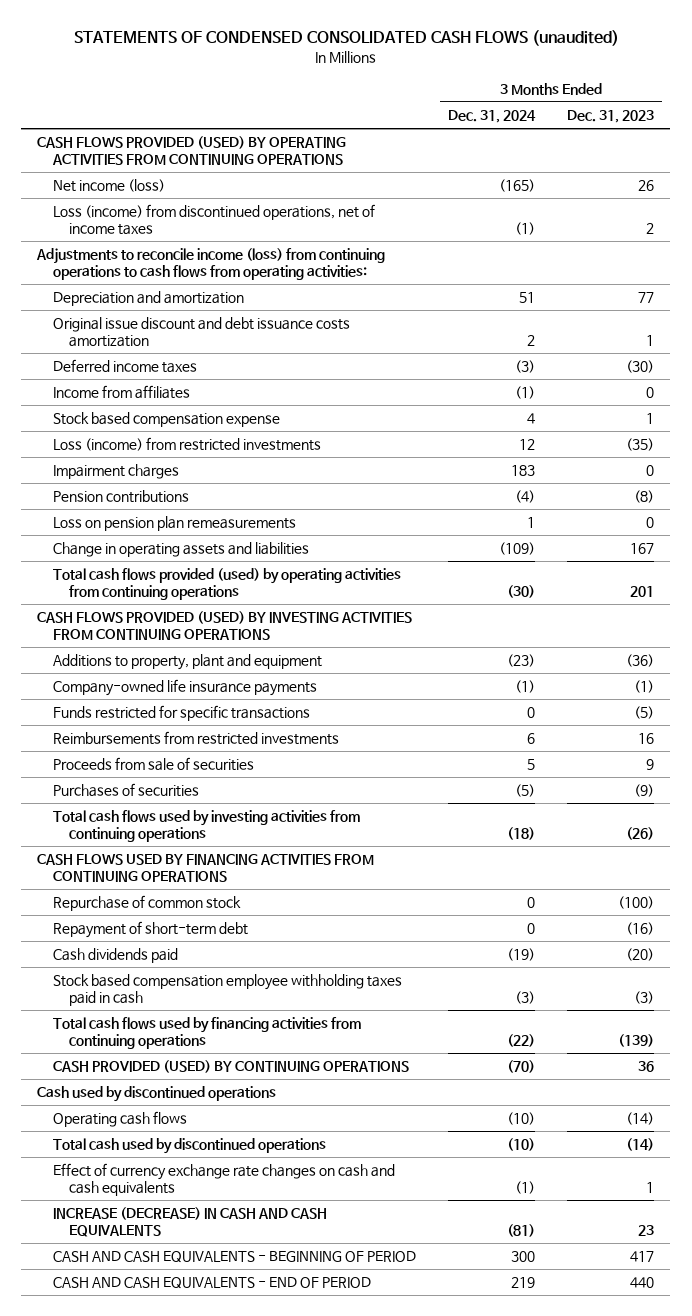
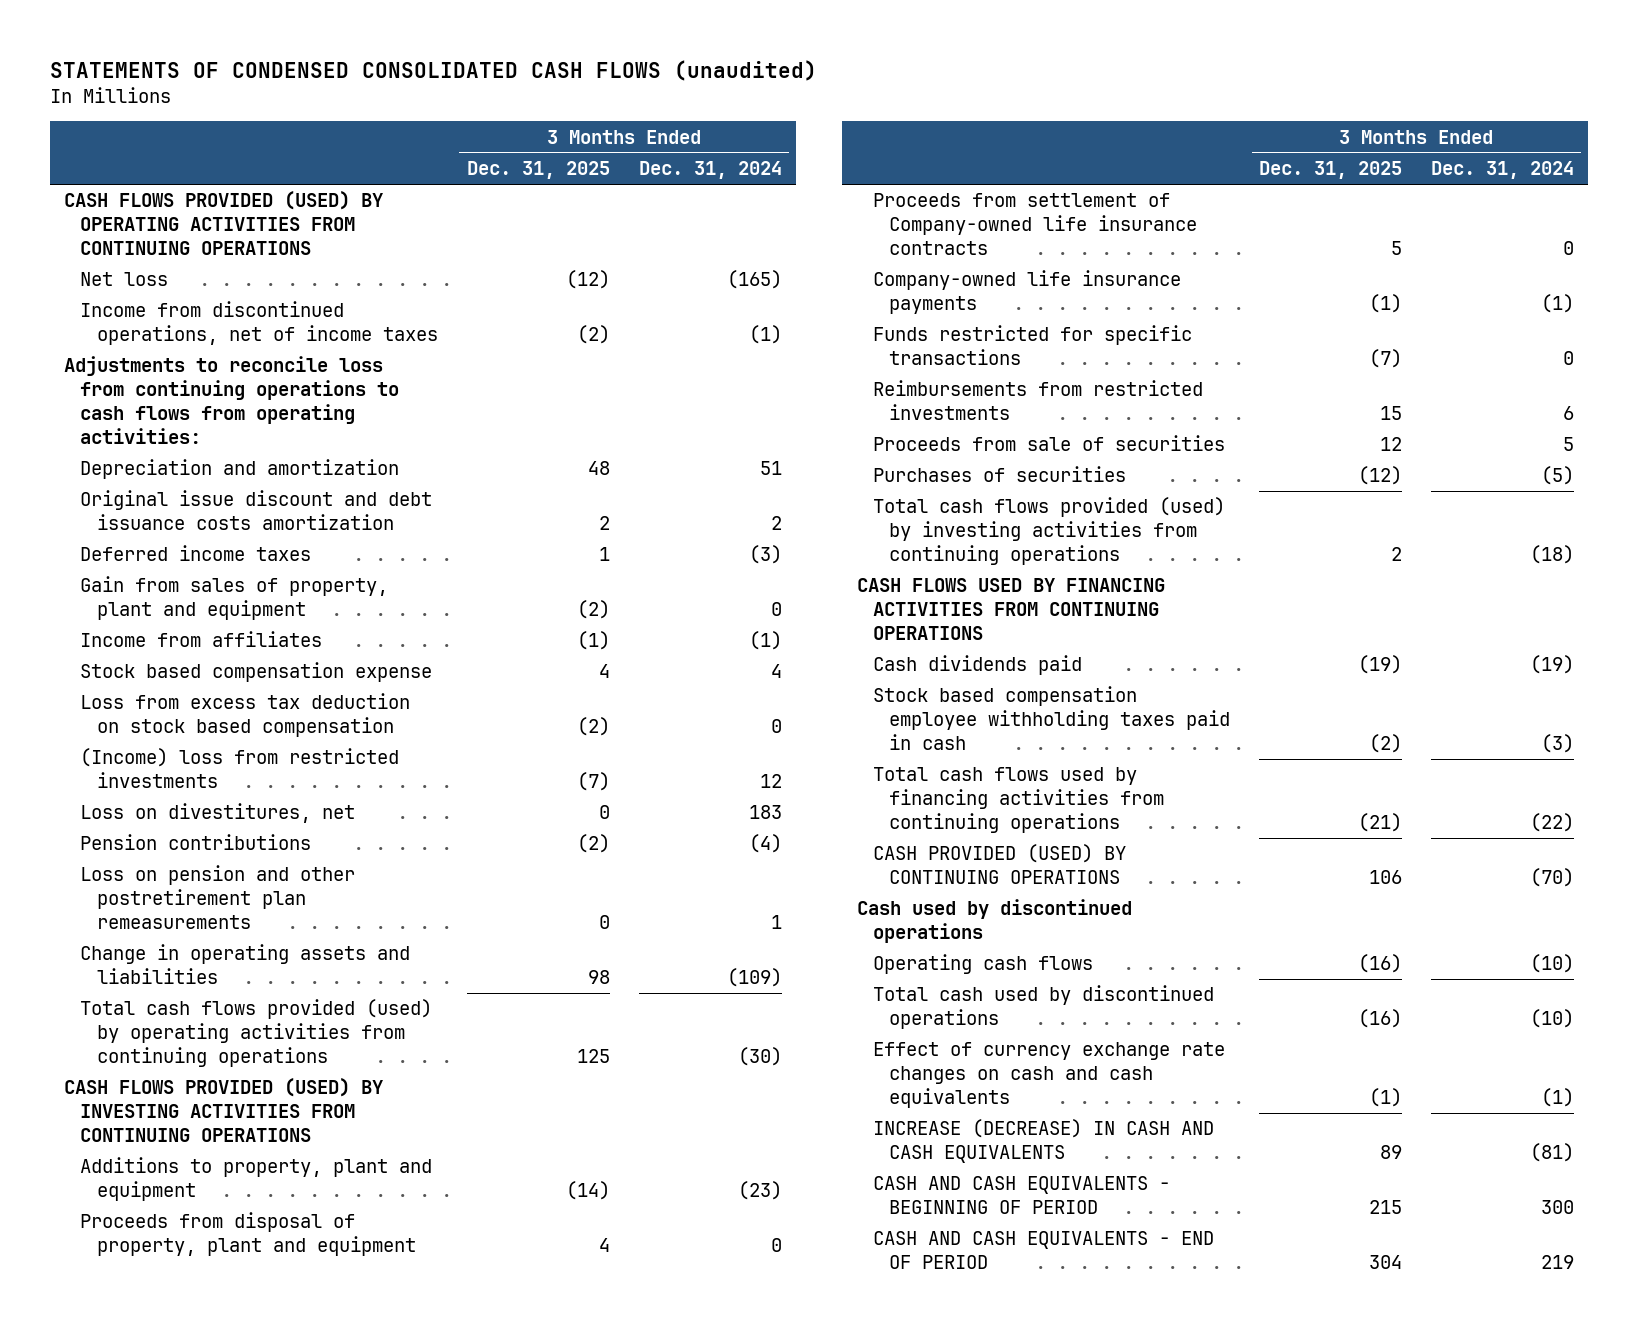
- | 3 Months Ended Dec. 31, 2024 | 3 Months Ended Dec. 31, 2023
+ | 3 Months Ended Dec. 31, 2025 | 3 Months Ended Dec. 31, 2024
- Net income (loss) | (165) | 26
- Loss (income) from discontinued operations, net of income taxes | (1) | 2
- Adjustments to reconcile income (loss) from continuing operations to cash flows from operating activities:
+ Net loss | (12) | (165)
+ Income from discontinued operations, net of income taxes | (2) | (1)
+ Adjustments to reconcile loss from continuing operations to cash flows from operating activities:
+ Gain from sales of property, plant and equipment | (2) | 0
- Loss (income) from restricted investments | 12 | (35)
- Impairment charges | 183 | 0
+ Loss from excess tax deduction on stock based compensation | (2) | 0
+ (Income) loss from restricted investments | (7) | 12
+ Loss on divestitures, net | 0 | 183
- Loss on pension plan remeasurements | 1 | 0
+ Loss on pension and other postretirement plan remeasurements | 0 | 1
+ Proceeds from disposal of property, plant and equipment | 4 | 0
+ Proceeds from settlement of Company-owned life insurance contracts | 5 | 0
- Total cash flows used by investing activities from continuing operations | (18) | (26)
+ Total cash flows provided (used) by investing activities from continuing operations | 2 | (18)
- Repurchase of common stock | 0 | (100)
- Repayment of short-term debt | 0 | (16)

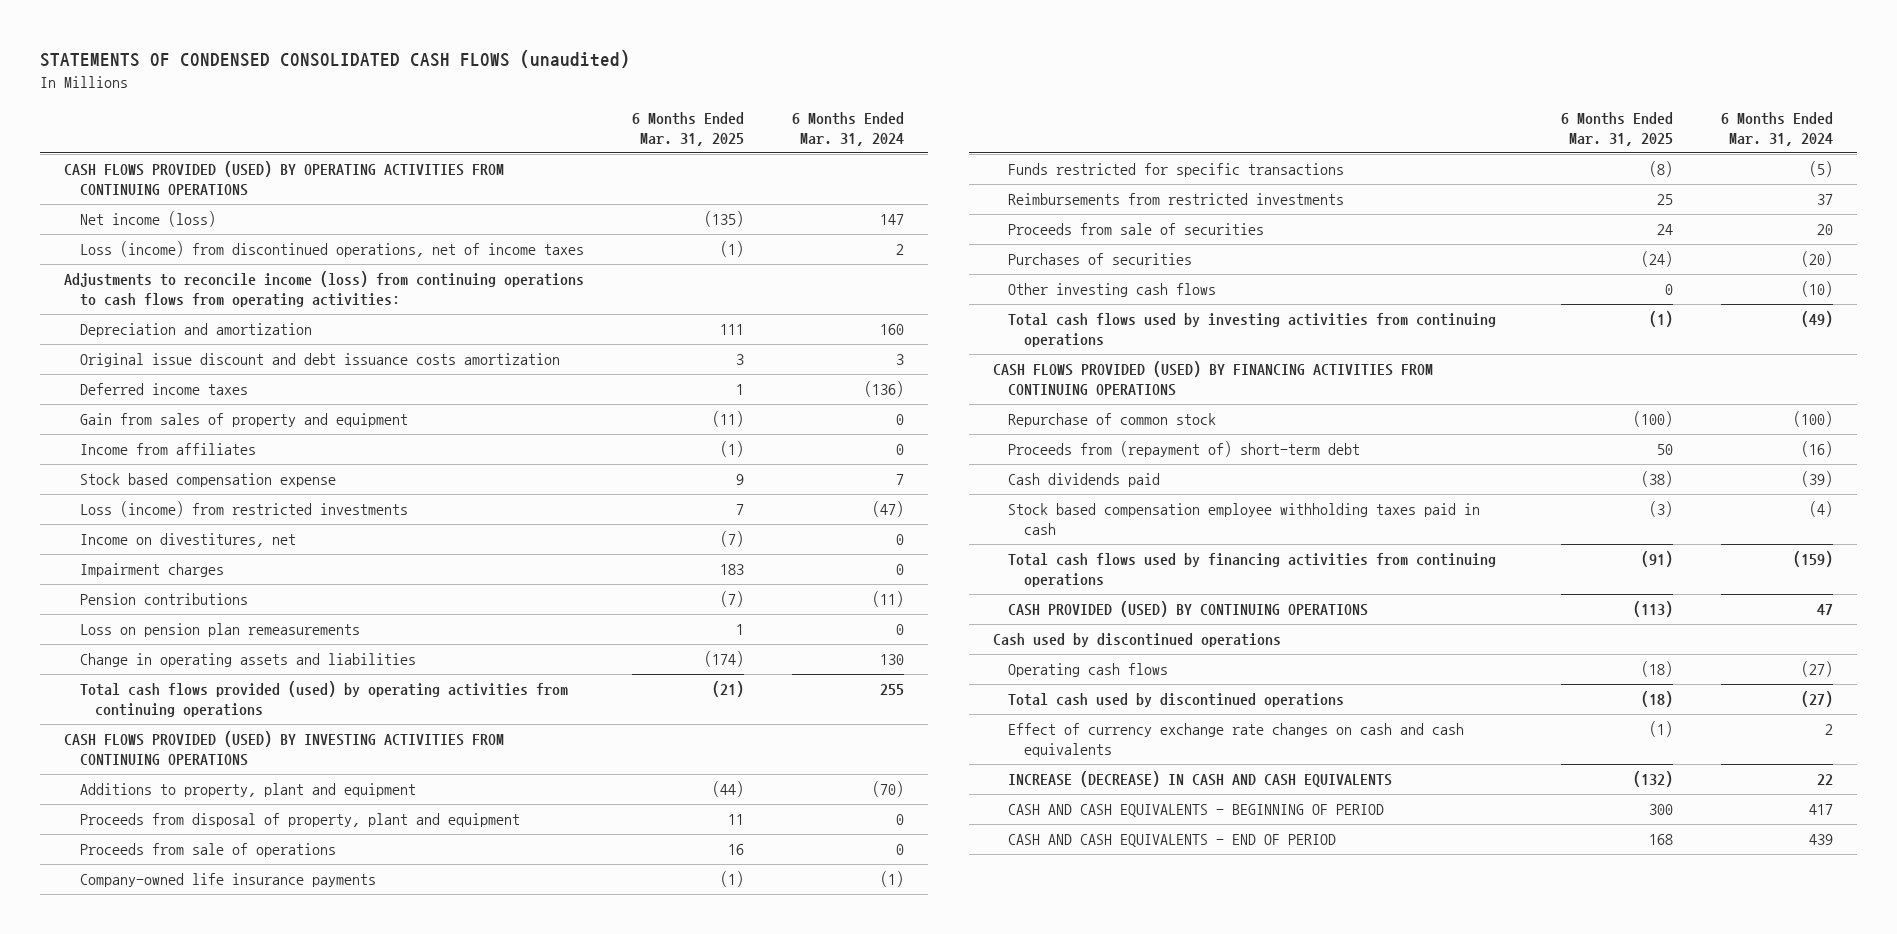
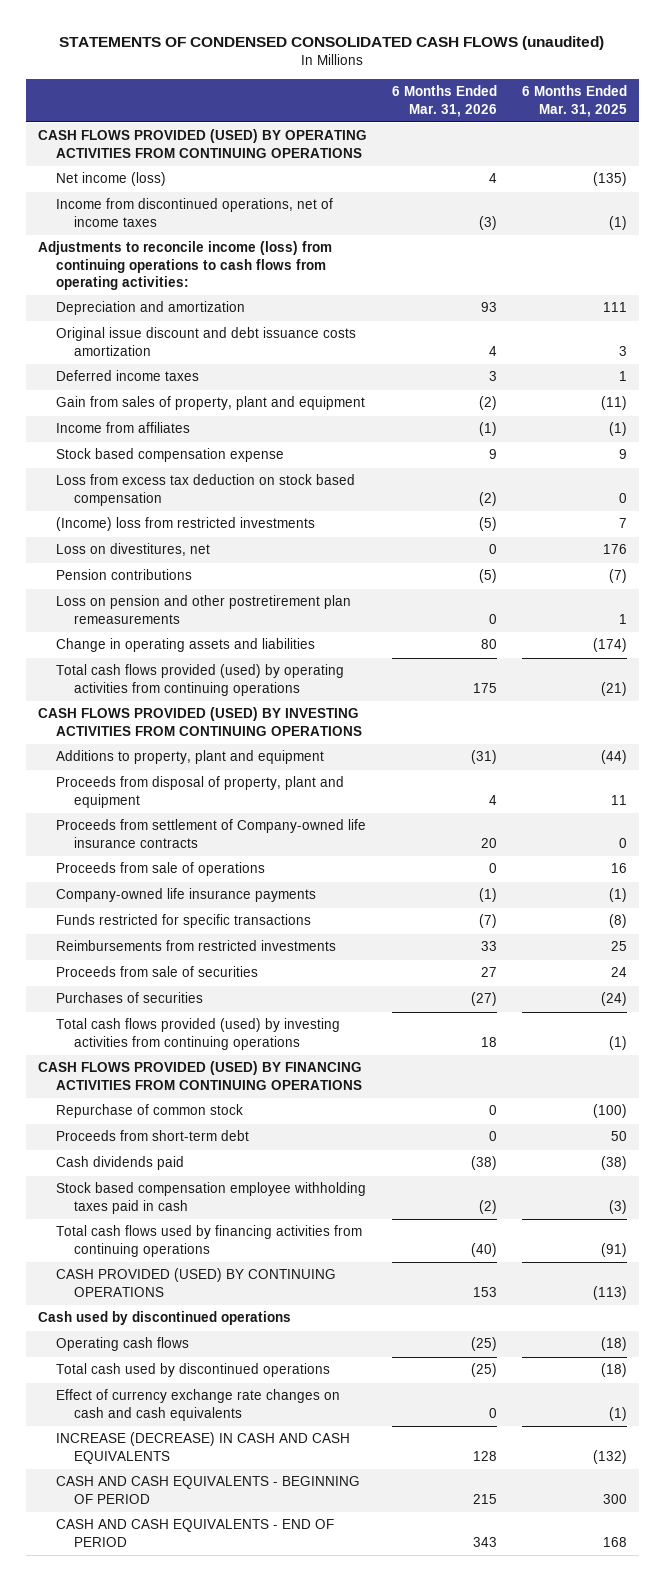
- | 6 Months Ended Mar. 31, 2025 | 6 Months Ended Mar. 31, 2024
+ | 6 Months Ended Mar. 31, 2026 | 6 Months Ended Mar. 31, 2025
- Loss (income) from discontinued operations, net of income taxes | (1) | 2
+ Income from discontinued operations, net of income taxes | (3) | (1)
- Gain from sales of property and equipment | (11) | 0
+ Gain from sales of property, plant and equipment | (2) | (11)
- Loss (income) from restricted investments | 7 | (47)
- Income on divestitures, net | (7) | 0
- Impairment charges | 183 | 0
+ Loss from excess tax deduction on stock based compensation | (2) | 0
+ (Income) loss from restricted investments | (5) | 7
+ Loss on divestitures, net | 0 | 176
- Loss on pension plan remeasurements | 1 | 0
+ Loss on pension and other postretirement plan remeasurements | 0 | 1
+ Proceeds from settlement of Company-owned life insurance contracts | 20 | 0
- Other investing cash flows | 0 | (10)
- Total cash flows used by investing activities from continuing operations | (1) | (49)
+ Total cash flows provided (used) by investing activities from continuing operations | 18 | (1)
- Proceeds from (repayment of) short-term debt | 50 | (16)
+ Proceeds from short-term debt | 0 | 50

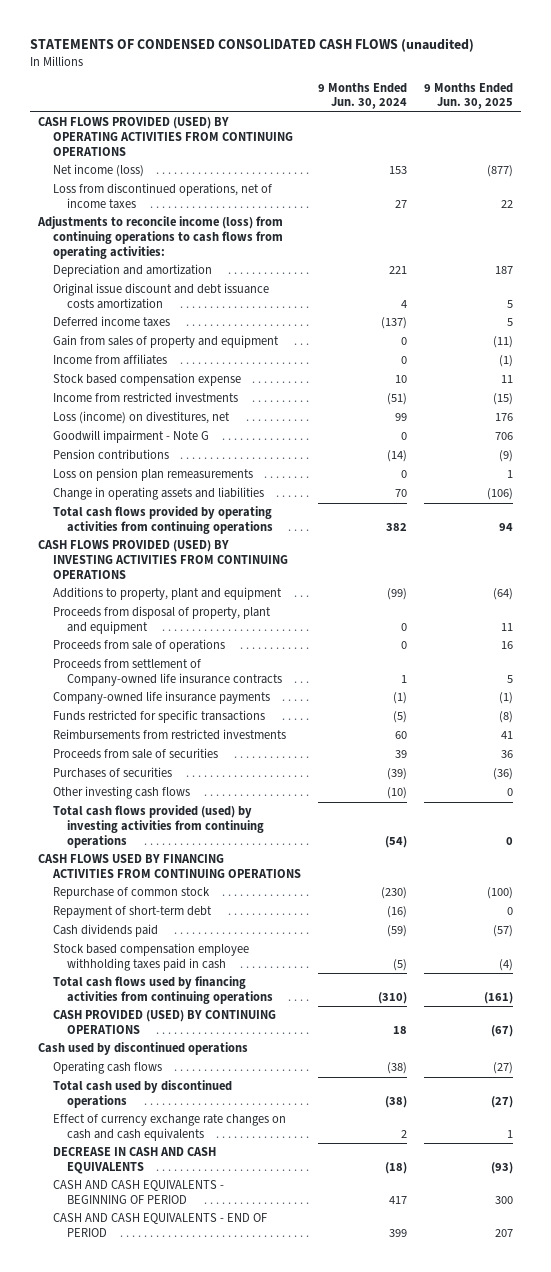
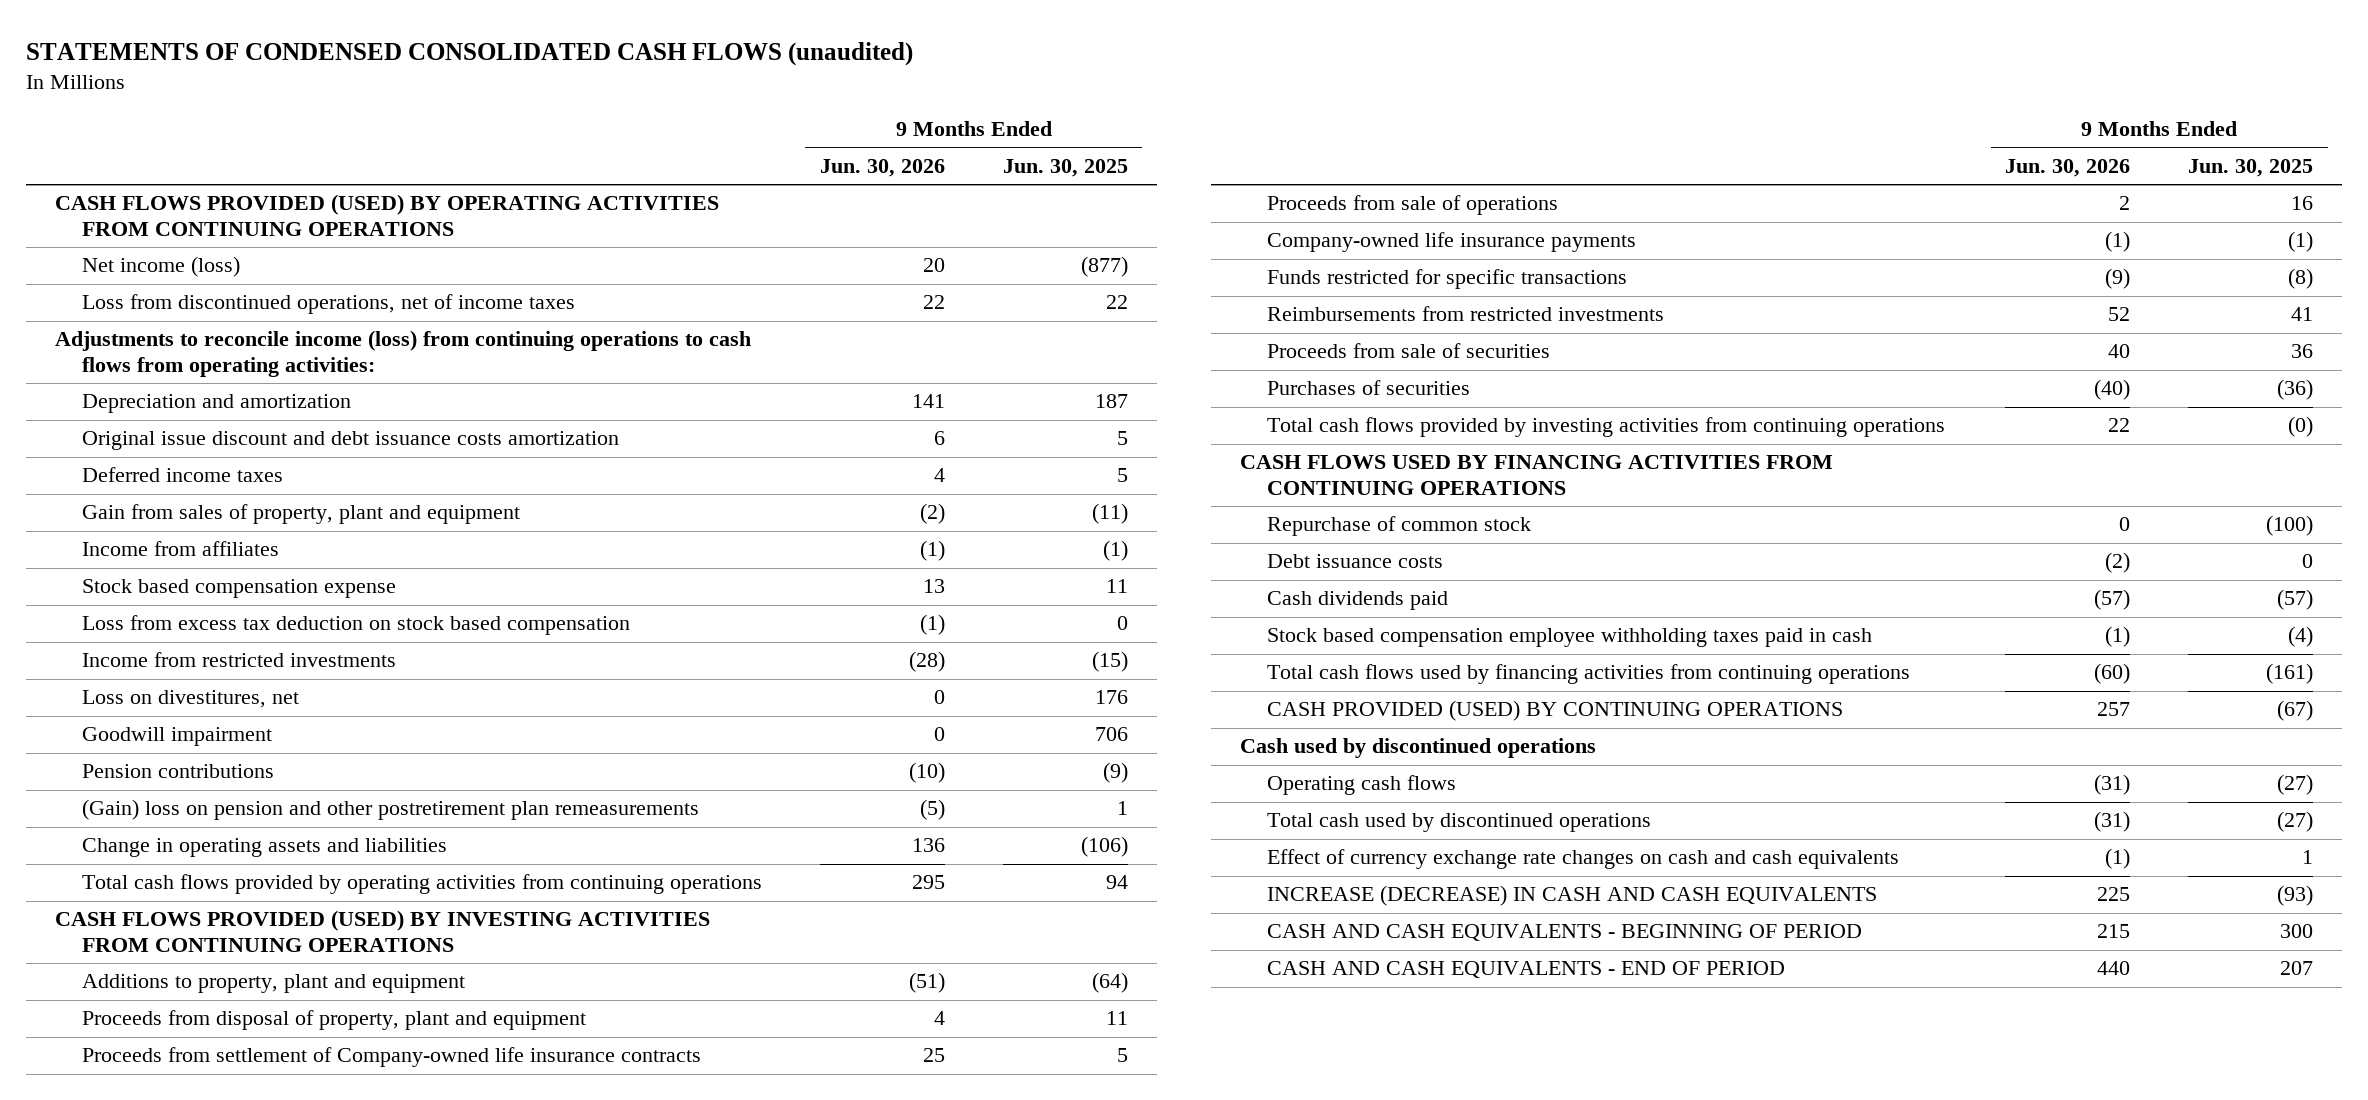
- | 9 Months Ended Jun. 30, 2024 | 9 Months Ended Jun. 30, 2025
+ | 9 Months Ended Jun. 30, 2026 | 9 Months Ended Jun. 30, 2025
- Gain from sales of property and equipment | 0 | (11)
+ Gain from sales of property, plant and equipment | (2) | (11)
+ Loss from excess tax deduction on stock based compensation | (1) | 0
- Loss (income) on divestitures, net | 99 | 176
- Goodwill impairment - Note G | 0 | 706
+ Loss on divestitures, net | 0 | 176
+ Goodwill impairment | 0 | 706
- Loss on pension plan remeasurements | 0 | 1
+ (Gain) loss on pension and other postretirement plan remeasurements | (5) | 1
moved down: Proceeds from sale of operations | 2 | 16
- Other investing cash flows | (10) | 0
- Total cash flows provided (used) by investing activities from continuing operations | (54) | 0
+ Total cash flows provided by investing activities from continuing operations | 22 | (0)
- Repayment of short-term debt | (16) | 0
+ Debt issuance costs | (2) | 0
- DECREASE IN CASH AND CASH EQUIVALENTS | (18) | (93)
+ INCREASE (DECREASE) IN CASH AND CASH EQUIVALENTS | 225 | (93)

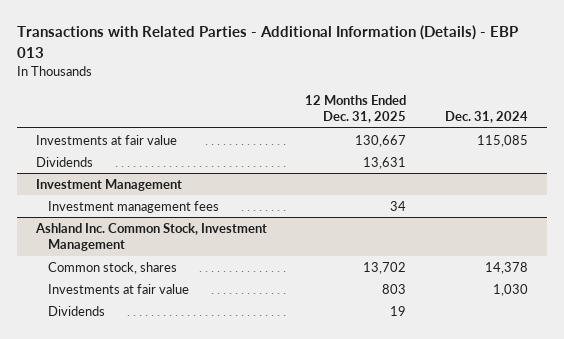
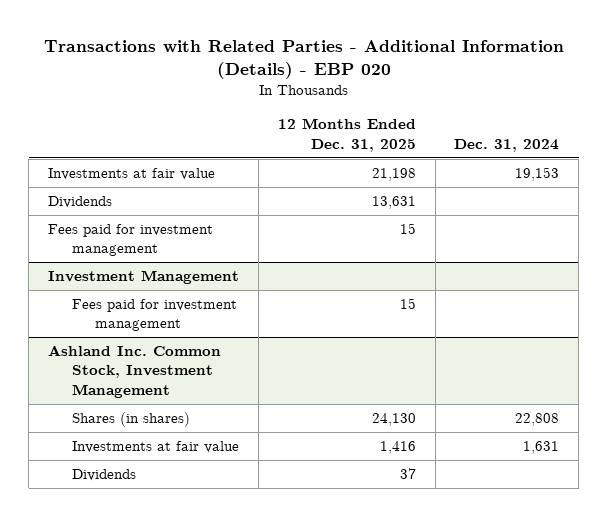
- Transactions with Related Parties - Additional Information (Details) - EBP 013
+ Transactions with Related Parties - Additional Information (Details) - EBP 020
- Investments at fair value | 130,667 | 115,085
+ Investments at fair value | 21,198 | 19,153
+ Fees paid for investment management | 15 |
@ Investment Management
- Investment management fees | 34 |
+ Fees paid for investment management | 15 |
@ Ashland Inc. Common Stock, Investment Management
- Common stock, shares | 13,702 | 14,378
- Investments at fair value | 803 | 1,030
- Dividends | 19 |
+ Shares (in shares) | 24,130 | 22,808
+ Investments at fair value | 1,416 | 1,631
+ Dividends | 37 |

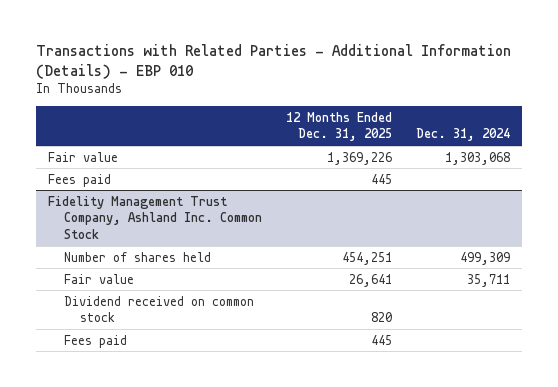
- Transactions with Related Parties - Additional Information (Details) - EBP 020
+ Transactions with Related Parties - Additional Information (Details) - EBP 010
- Investments at fair value | 21,198 | 19,153
- Dividends | 13,631 |
- Fees paid for investment management | 15 |
- Investment Management
- Fees paid for investment management | 15 |
- Ashland Inc. Common Stock, Investment Management
- Shares (in shares) | 24,130 | 22,808
- Investments at fair value | 1,416 | 1,631
- Dividends | 37 |
+ Fair value | 1,369,226 | 1,303,068
+ Fees paid | 445 |
+ Fidelity Management Trust Company, Ashland Inc. Common Stock
+ Number of shares held | 454,251 | 499,309
+ Fair value | 26,641 | 35,711
+ Dividend received on common stock | 820 |
+ Fees paid | 445 |

